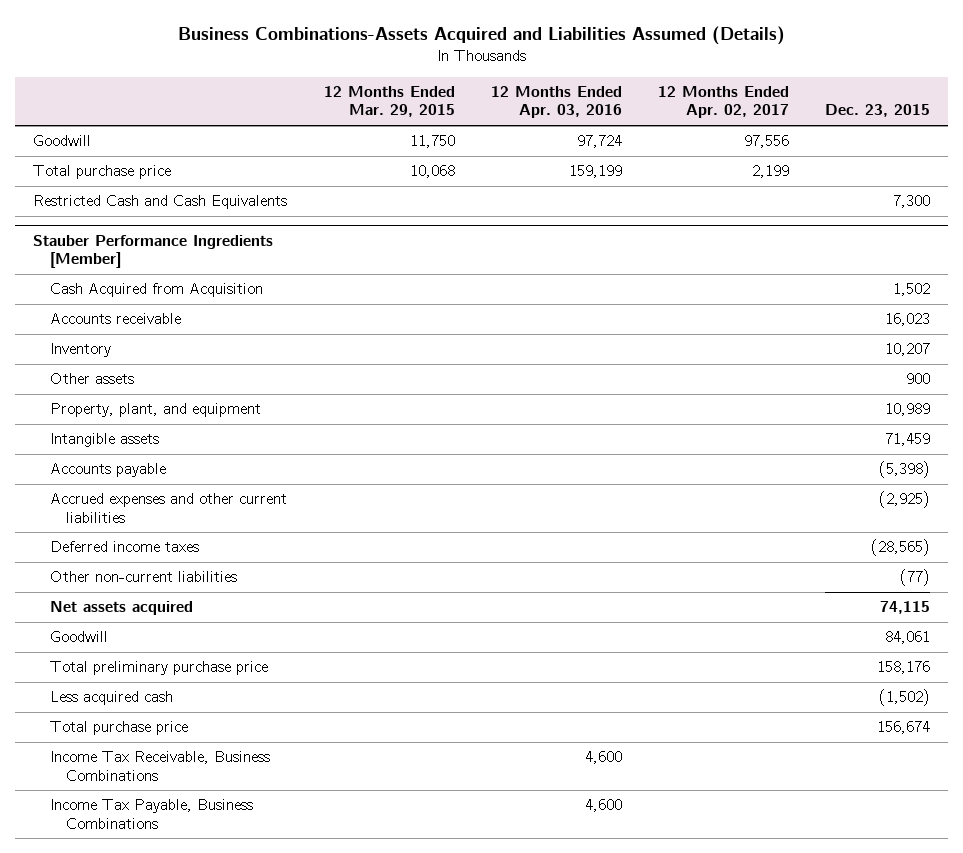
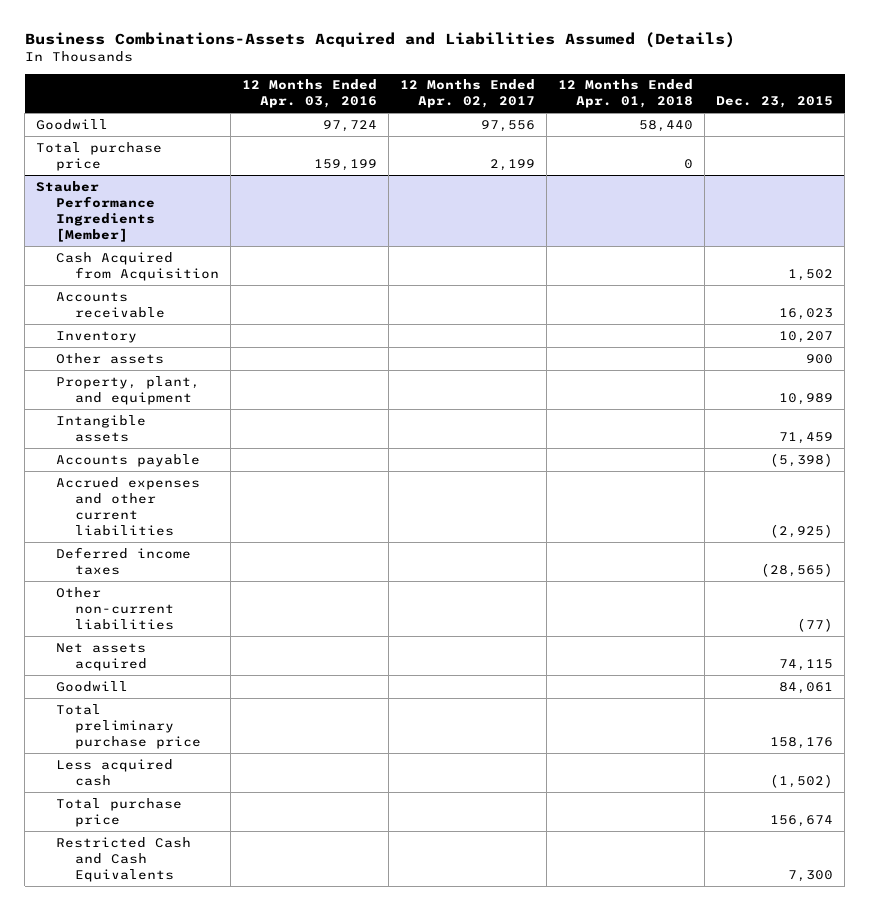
- | 12 Months Ended Mar. 29, 2015 | 12 Months Ended Apr. 03, 2016 | 12 Months Ended Apr. 02, 2017 | Dec. 23, 2015
+ | 12 Months Ended Apr. 03, 2016 | 12 Months Ended Apr. 02, 2017 | 12 Months Ended Apr. 01, 2018 | Dec. 23, 2015
- Restricted Cash and Cash Equivalents | | | | 7,300
@ Stauber Performance Ingredients [Member]
- Income Tax Receivable, Business Combinations | | 4,600 | |
- Income Tax Payable, Business Combinations | | 4,600 | |
+ Restricted Cash and Cash Equivalents | | | | 7,300

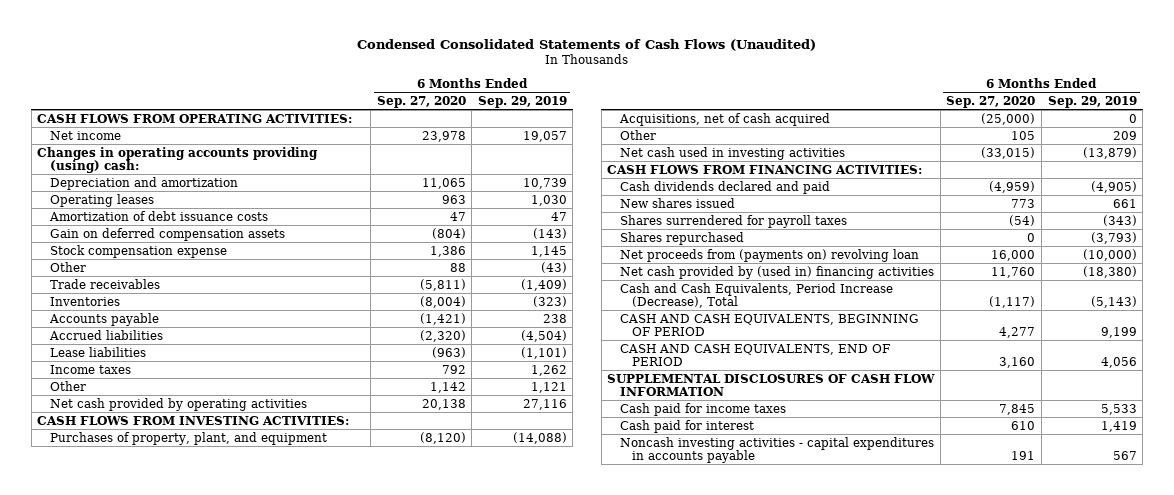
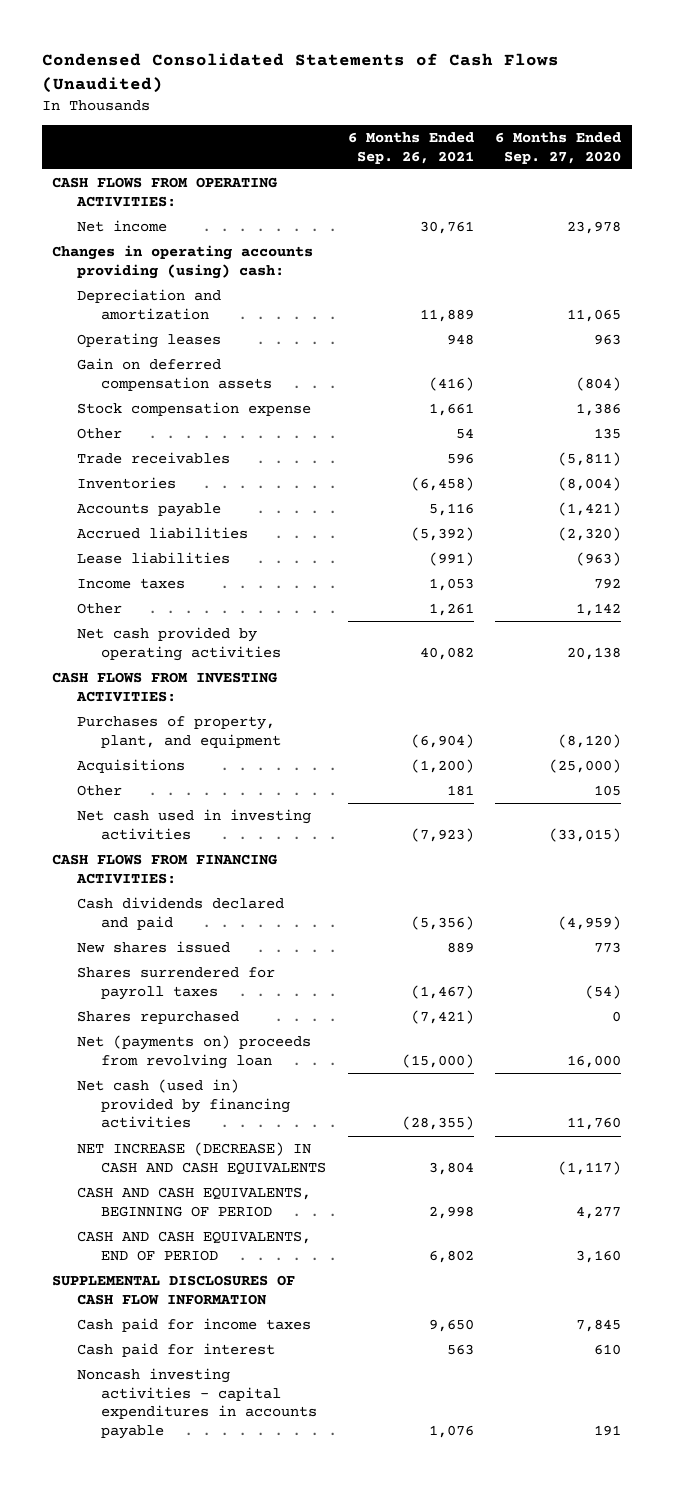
- | 6 Months Ended Sep. 27, 2020 | 6 Months Ended Sep. 29, 2019
+ | 6 Months Ended Sep. 26, 2021 | 6 Months Ended Sep. 27, 2020
- Amortization of debt issuance costs | 47 | 47
- Other | 88 | (43)
+ Other | 54 | 135
- Acquisitions, net of cash acquired | (25,000) | 0
+ Acquisitions | (1,200) | (25,000)
- Net proceeds from (payments on) revolving loan | 16,000 | (10,000)
- Net cash provided by (used in) financing activities | 11,760 | (18,380)
- Cash and Cash Equivalents, Period Increase (Decrease), Total | (1,117) | (5,143)
+ Net (payments on) proceeds from revolving loan | (15,000) | 16,000
+ Net cash (used in) provided by financing activities | (28,355) | 11,760
+ NET INCREASE (DECREASE) IN CASH AND CASH EQUIVALENTS | 3,804 | (1,117)

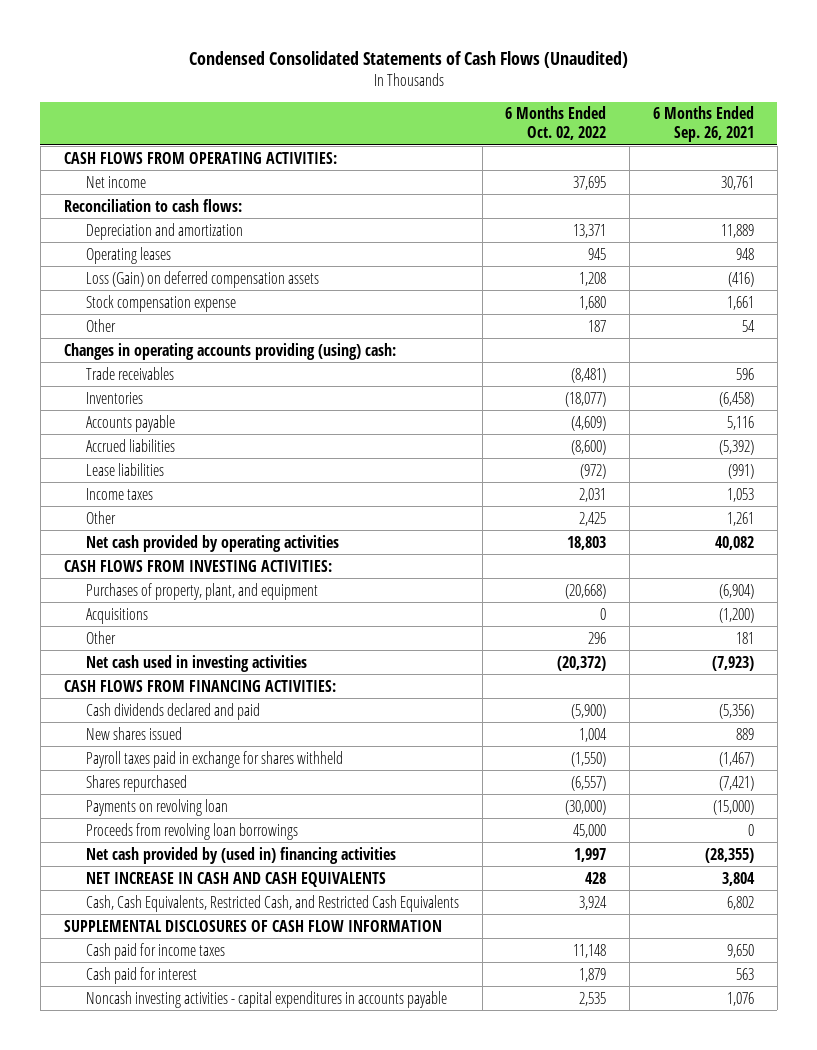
- | 6 Months Ended Sep. 26, 2021 | 6 Months Ended Sep. 27, 2020
+ | 6 Months Ended Oct. 02, 2022 | 6 Months Ended Sep. 26, 2021
+ Reconciliation to cash flows:
- Gain on deferred compensation assets | (416) | (804)
+ Loss (Gain) on deferred compensation assets | 1,208 | (416)
moved down: Changes in operating accounts providing (using) cash:
- Shares surrendered for payroll taxes | (1,467) | (54)
+ Payroll taxes paid in exchange for shares withheld | (1,550) | (1,467)
- Net (payments on) proceeds from revolving loan | (15,000) | 16,000
- Net cash (used in) provided by financing activities | (28,355) | 11,760
- NET INCREASE (DECREASE) IN CASH AND CASH EQUIVALENTS | 3,804 | (1,117)
- CASH AND CASH EQUIVALENTS, BEGINNING OF PERIOD | 2,998 | 4,277
- CASH AND CASH EQUIVALENTS, END OF PERIOD | 6,802 | 3,160
+ Payments on revolving loan | (30,000) | (15,000)
+ Proceeds from revolving loan borrowings | 45,000 | 0
+ Net cash provided by (used in) financing activities | 1,997 | (28,355)
+ NET INCREASE IN CASH AND CASH EQUIVALENTS | 428 | 3,804
+ Cash, Cash Equivalents, Restricted Cash, and Restricted Cash Equivalents | 3,924 | 6,802

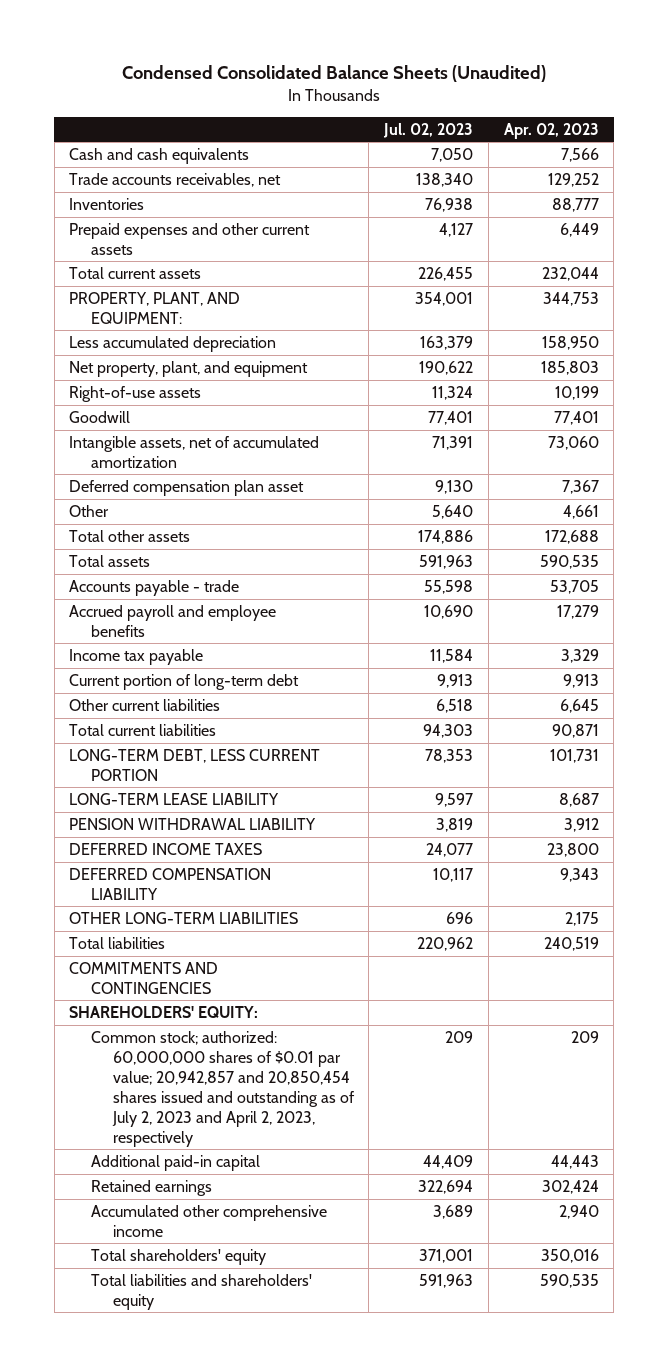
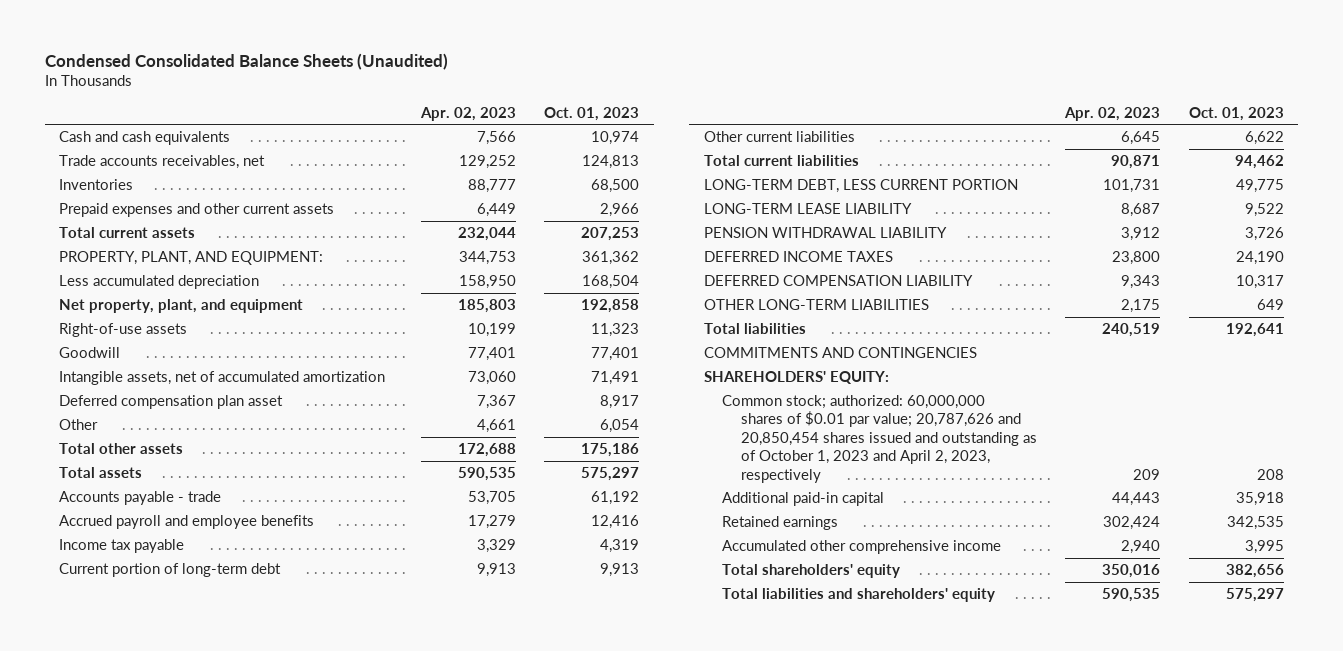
- | Jul. 02, 2023 | Apr. 02, 2023
+ | Apr. 02, 2023 | Oct. 01, 2023
- Common stock; authorized: 60,000,000 shares of $0.01 par value; 20,942,857 and 20,850,454 shares issued and outstanding as of July 2, 2023 and April 2, 2023, respectively | 209 | 209
+ Common stock; authorized: 60,000,000 shares of $0.01 par value; 20,787,626 and 20,850,454 shares issued and outstanding as of October 1, 2023 and April 2, 2023, respectively | 209 | 208

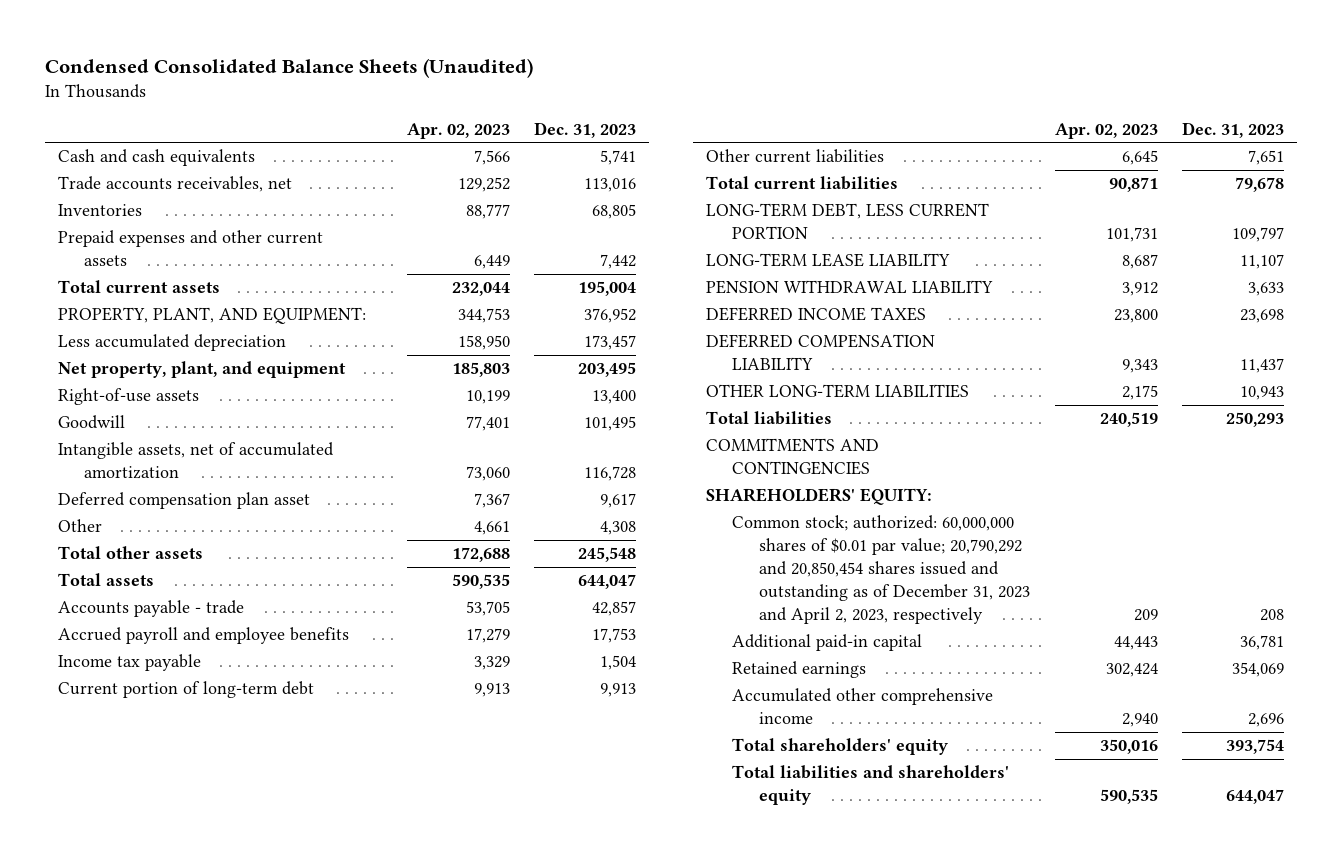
- | Apr. 02, 2023 | Oct. 01, 2023
+ | Apr. 02, 2023 | Dec. 31, 2023
- Common stock; authorized: 60,000,000 shares of $0.01 par value; 20,787,626 and 20,850,454 shares issued and outstanding as of October 1, 2023 and April 2, 2023, respectively | 209 | 208
+ Common stock; authorized: 60,000,000 shares of $0.01 par value; 20,790,292 and 20,850,454 shares issued and outstanding as of December 31, 2023 and April 2, 2023, respectively | 209 | 208

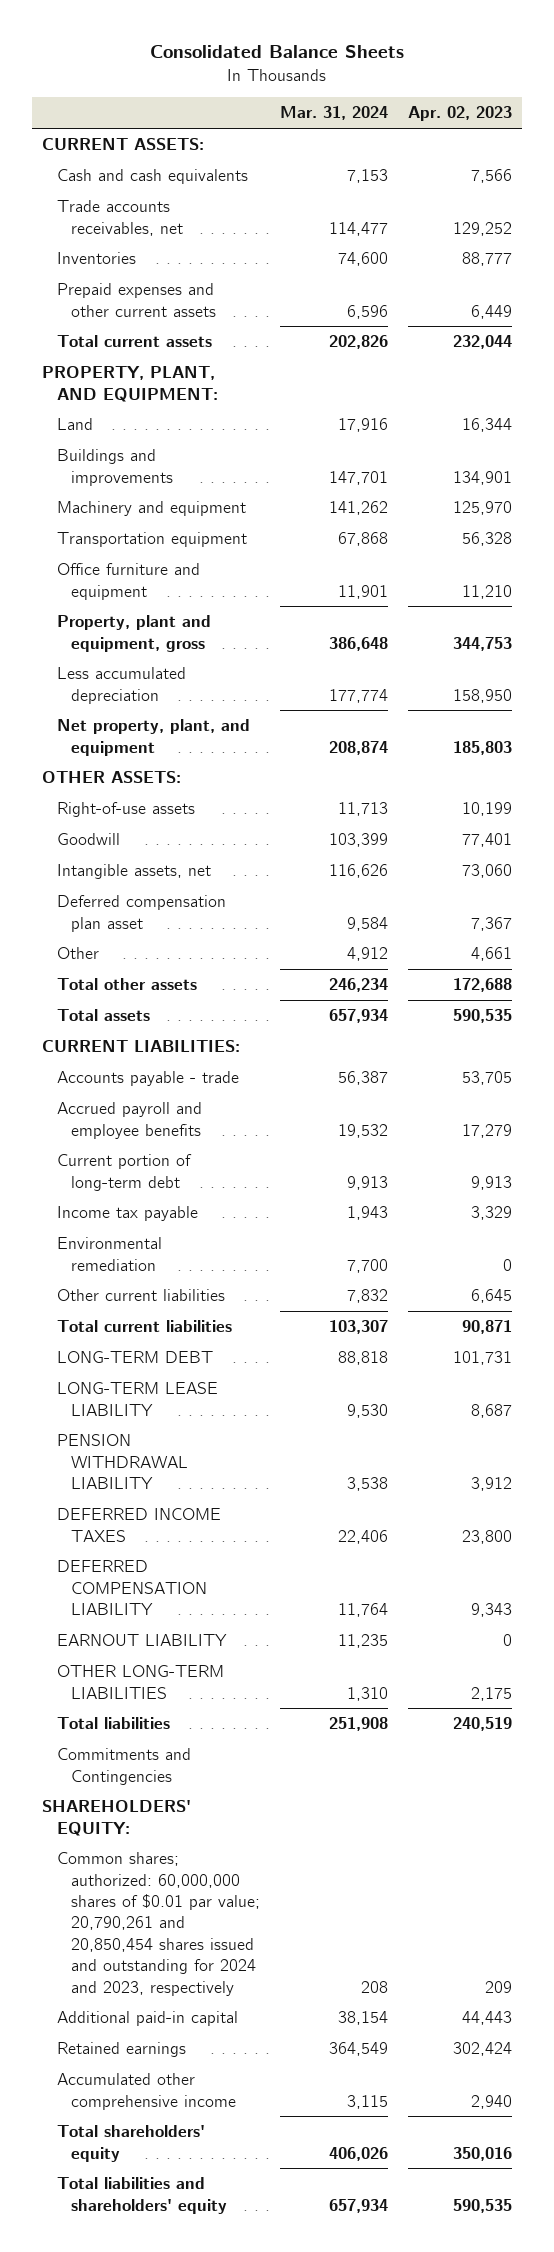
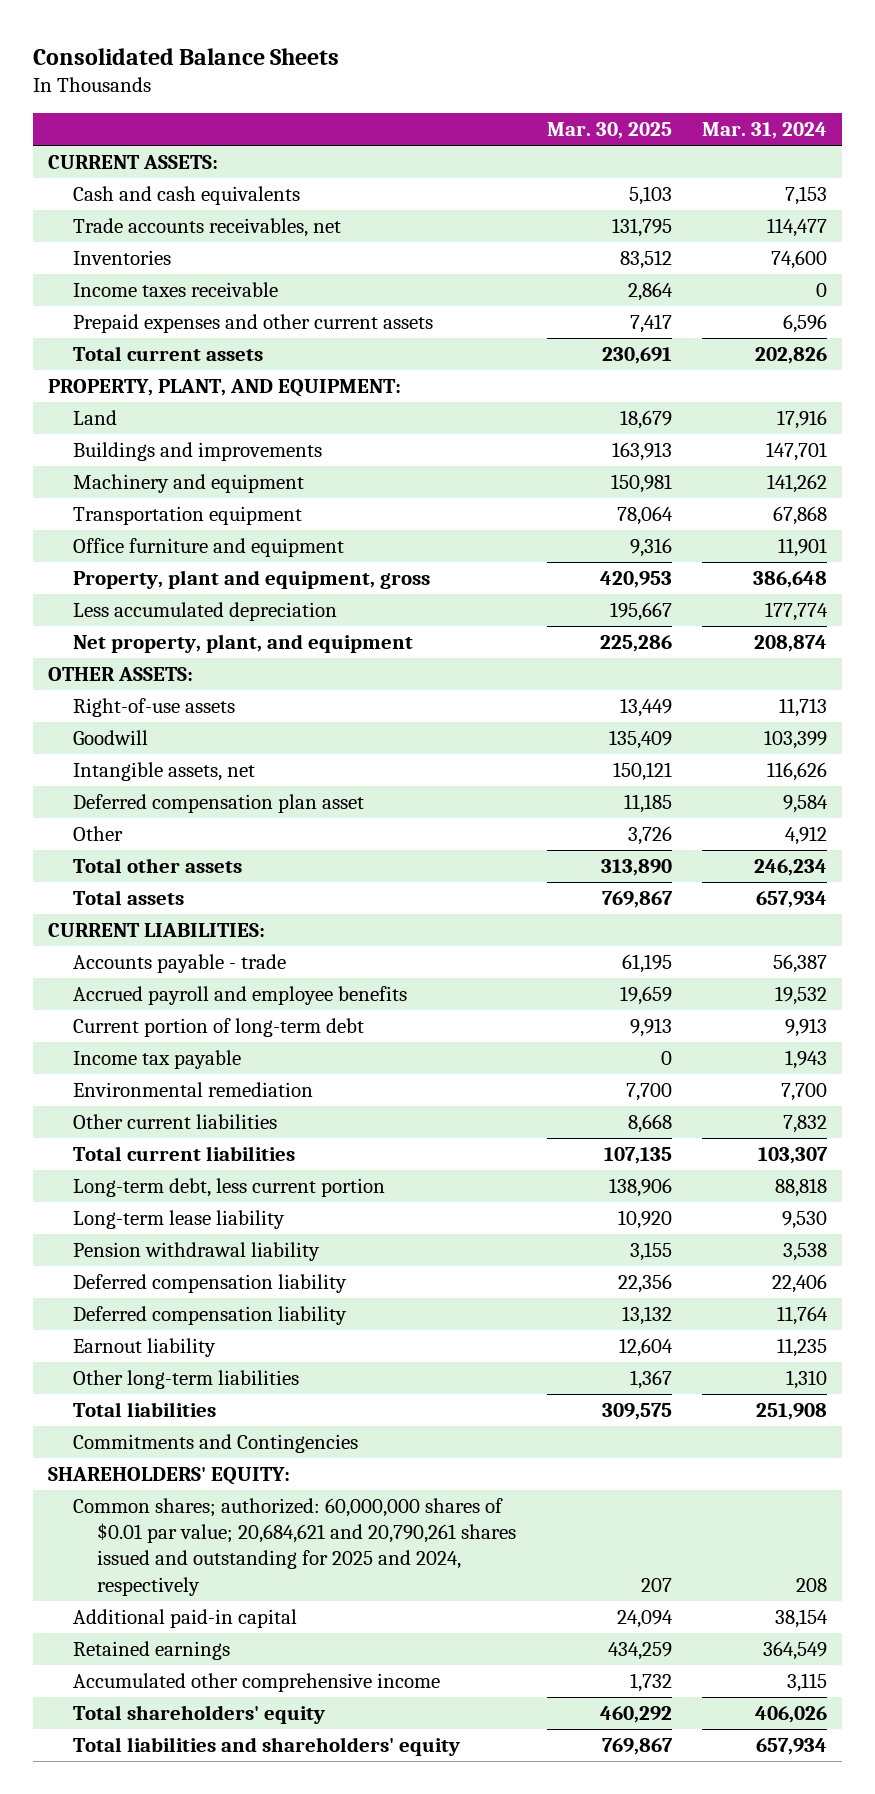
- | Mar. 31, 2024 | Apr. 02, 2023
+ | Mar. 30, 2025 | Mar. 31, 2024
+ Income taxes receivable | 2,864 | 0
- LONG-TERM DEBT | 88,818 | 101,731
- LONG-TERM LEASE LIABILITY | 9,530 | 8,687
- PENSION WITHDRAWAL LIABILITY | 3,538 | 3,912
- DEFERRED INCOME TAXES | 22,406 | 23,800
- DEFERRED COMPENSATION LIABILITY | 11,764 | 9,343
- EARNOUT LIABILITY | 11,235 | 0
- OTHER LONG-TERM LIABILITIES | 1,310 | 2,175
+ Long-term debt, less current portion | 138,906 | 88,818
+ Long-term lease liability | 10,920 | 9,530
+ Pension withdrawal liability | 3,155 | 3,538
+ Deferred compensation liability | 22,356 | 22,406
+ Deferred compensation liability | 13,132 | 11,764
+ Earnout liability | 12,604 | 11,235
+ Other long-term liabilities | 1,367 | 1,310
- Common shares; authorized: 60,000,000 shares of $0.01 par value; 20,790,261 and 20,850,454 shares issued and outstanding for 2024 and 2023, respectively | 208 | 209
+ Common shares; authorized: 60,000,000 shares of $0.01 par value; 20,684,621 and 20,790,261 shares issued and outstanding for 2025 and 2024, respectively | 207 | 208

